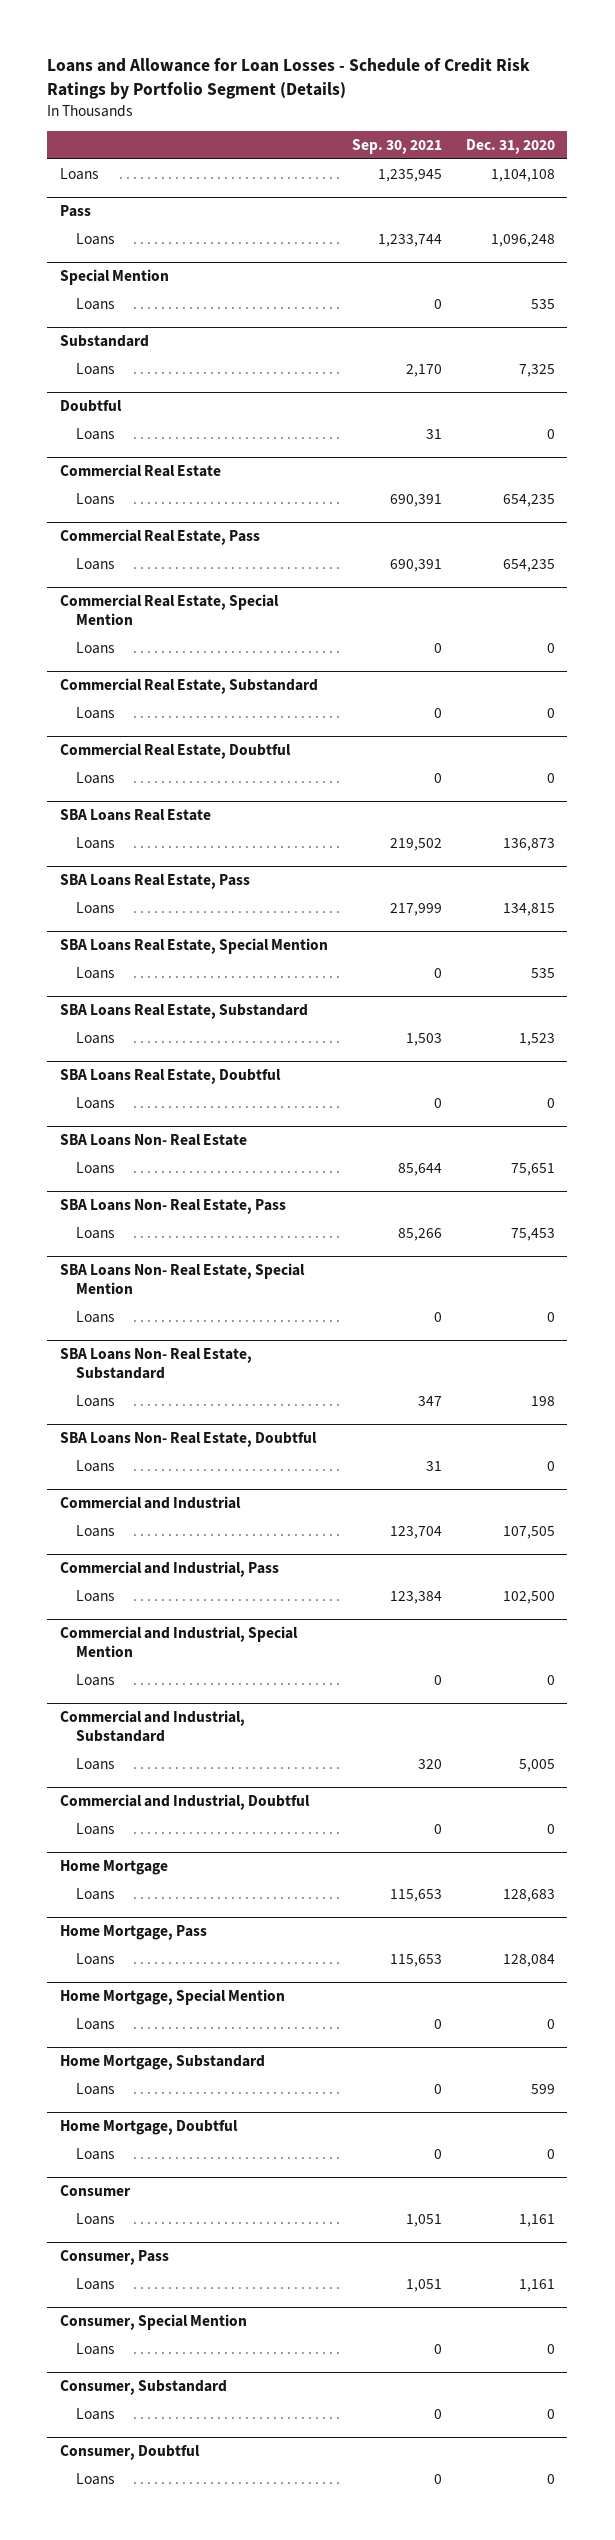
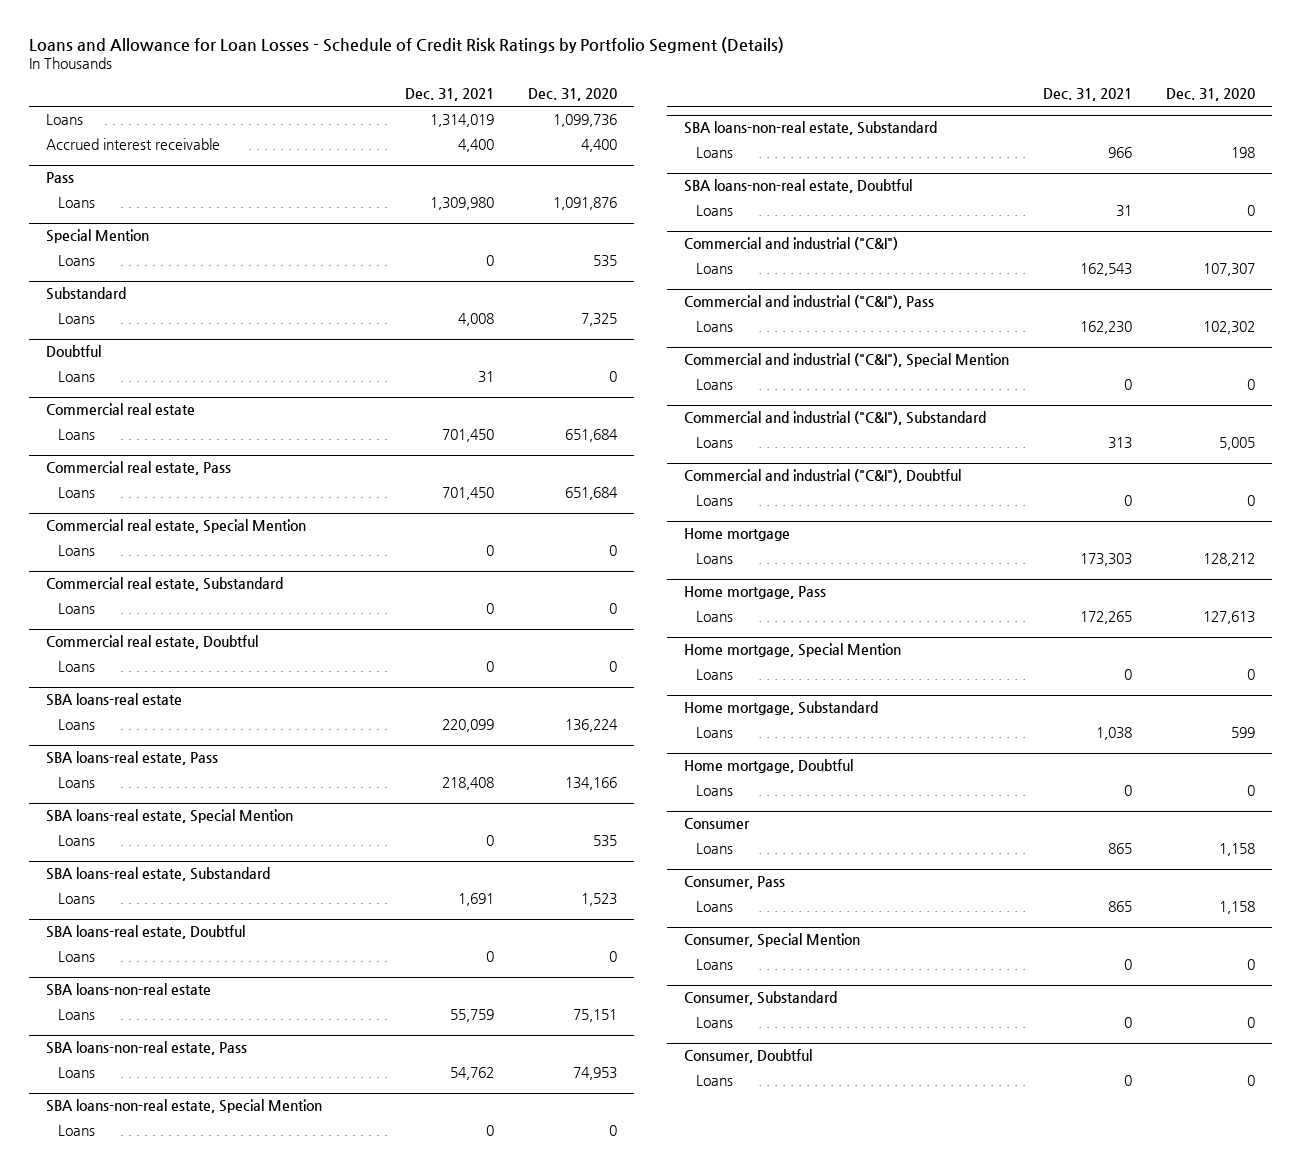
- | Sep. 30, 2021 | Dec. 31, 2020
+ | Dec. 31, 2021 | Dec. 31, 2020
- Loans | 1,235,945 | 1,104,108
+ Loans | 1,314,019 | 1,099,736
+ Accrued interest receivable | 4,400 | 4,400
@ Pass
- Loans | 1,233,744 | 1,096,248
+ Loans | 1,309,980 | 1,091,876
- Commercial Real Estate
- Loans | 690,391 | 654,235
- Commercial Real Estate, Pass
- Loans | 690,391 | 654,235
- Commercial Real Estate, Special Mention
+ Commercial real estate
+ Loans | 701,450 | 651,684
+ Commercial real estate, Pass
+ Loans | 701,450 | 651,684
+ Commercial real estate, Special Mention
- Commercial Real Estate, Substandard
+ Commercial real estate, Substandard
- Commercial Real Estate, Doubtful
+ Commercial real estate, Doubtful
- SBA Loans Real Estate
- Loans | 219,502 | 136,873
- SBA Loans Real Estate, Pass
- Loans | 217,999 | 134,815
- SBA Loans Real Estate, Special Mention
+ SBA loans-real estate
+ Loans | 220,099 | 136,224
+ SBA loans-real estate, Pass
+ Loans | 218,408 | 134,166
+ SBA loans-real estate, Special Mention
- SBA Loans Real Estate, Substandard
+ SBA loans-real estate, Substandard
- SBA Loans Real Estate, Doubtful
+ SBA loans-real estate, Doubtful
- SBA Loans Non- Real Estate
- Loans | 85,644 | 75,651
- SBA Loans Non- Real Estate, Pass
- Loans | 85,266 | 75,453
- SBA Loans Non- Real Estate, Special Mention
+ SBA loans-non-real estate
+ Loans | 55,759 | 75,151
+ SBA loans-non-real estate, Pass
+ Loans | 54,762 | 74,953
+ SBA loans-non-real estate, Special Mention
- SBA Loans Non- Real Estate, Substandard
+ SBA loans-non-real estate, Substandard
- SBA Loans Non- Real Estate, Doubtful
+ SBA loans-non-real estate, Doubtful
- Commercial and Industrial
- Loans | 123,704 | 107,505
- Commercial and Industrial, Pass
- Loans | 123,384 | 102,500
- Commercial and Industrial, Special Mention
+ Commercial and industrial ("C&I")
+ Loans | 162,543 | 107,307
+ Commercial and industrial ("C&I"), Pass
+ Loans | 162,230 | 102,302
+ Commercial and industrial ("C&I"), Special Mention
- Commercial and Industrial, Substandard
+ Commercial and industrial ("C&I"), Substandard
- Commercial and Industrial, Doubtful
+ Commercial and industrial ("C&I"), Doubtful
- Home Mortgage
- Loans | 115,653 | 128,683
- Home Mortgage, Pass
- Loans | 115,653 | 128,084
- Home Mortgage, Special Mention
+ Home mortgage
+ Loans | 173,303 | 128,212
+ Home mortgage, Pass
+ Loans | 172,265 | 127,613
+ Home mortgage, Special Mention
- Home Mortgage, Substandard
+ Home mortgage, Substandard
- Home Mortgage, Doubtful
+ Home mortgage, Doubtful
@ Consumer
- Loans | 1,051 | 1,161
+ Loans | 865 | 1,158
@ Consumer, Pass
- Loans | 1,051 | 1,161
+ Loans | 865 | 1,158

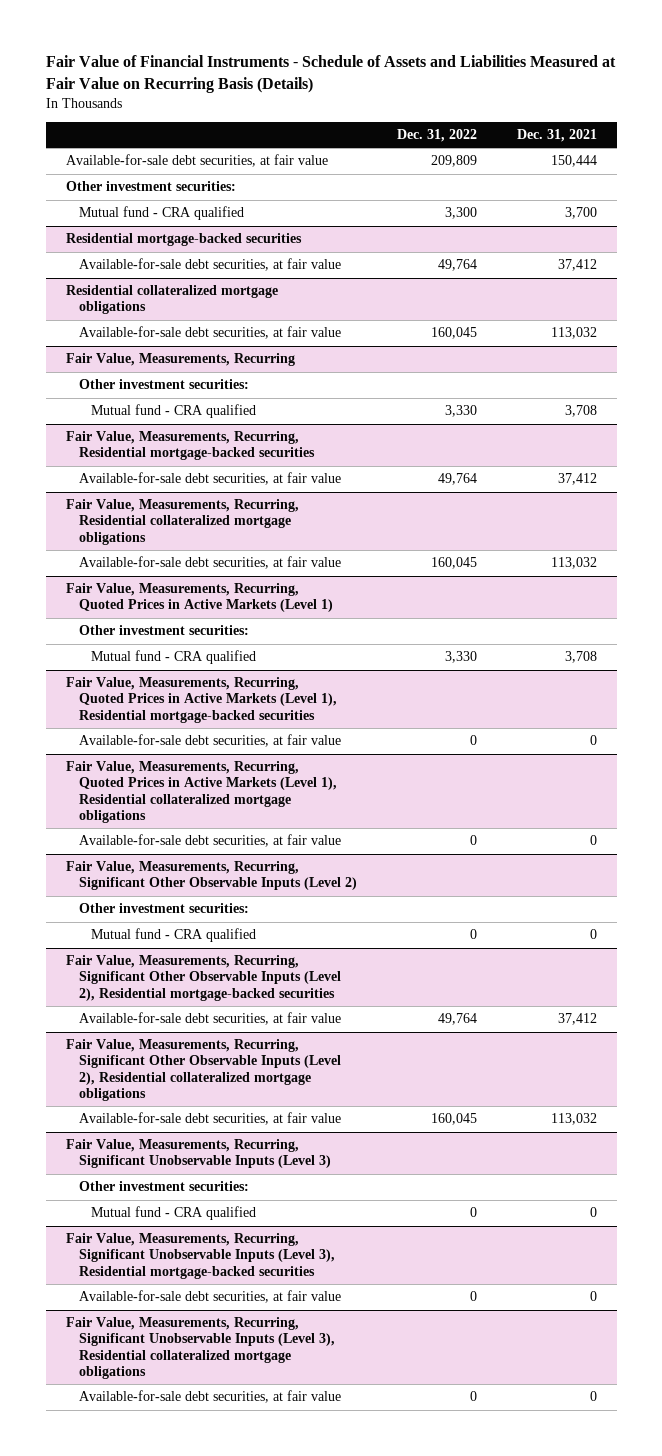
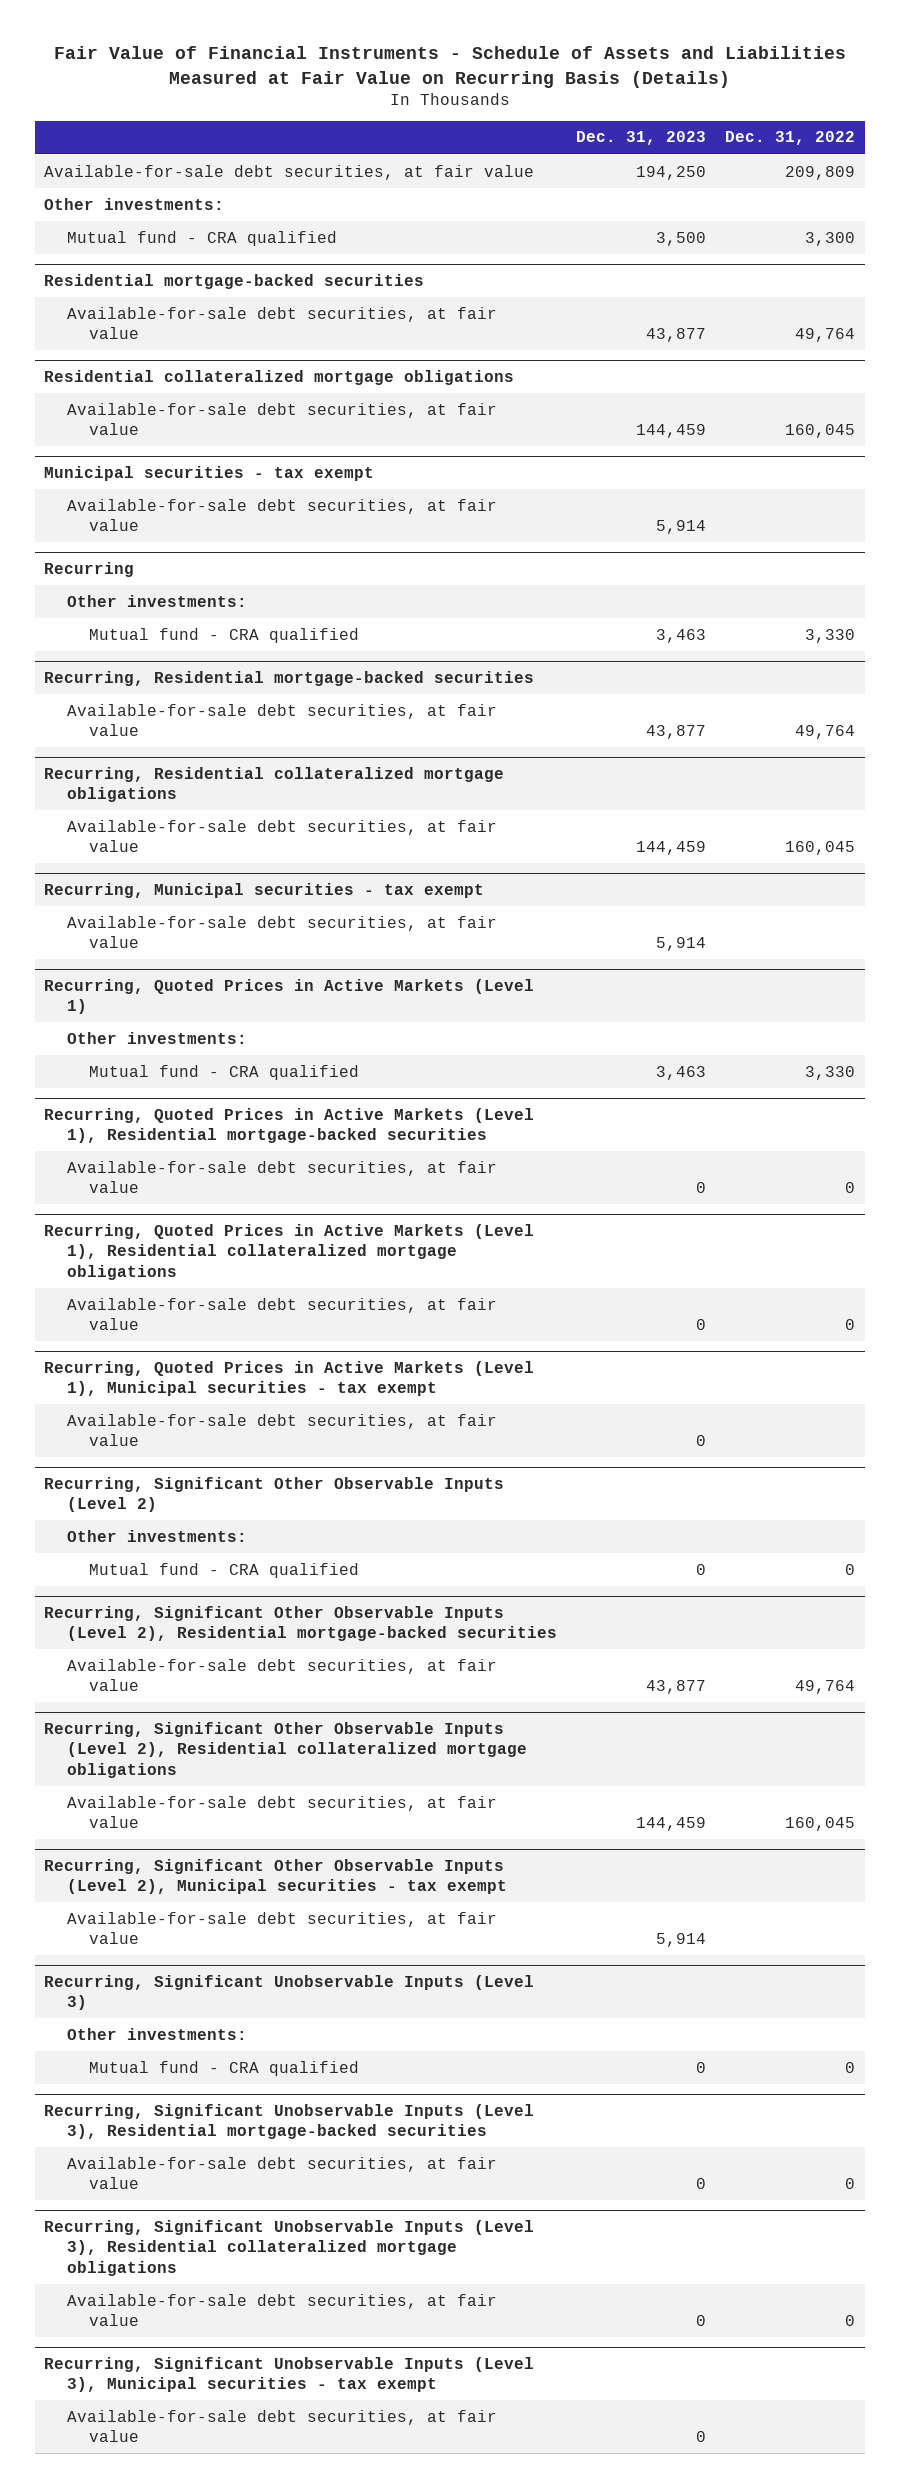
- | Dec. 31, 2022 | Dec. 31, 2021
+ | Dec. 31, 2023 | Dec. 31, 2022
- Other investment securities:
+ Other investments:
- Fair Value, Measurements, Recurring
- Other investment securities:
+ Municipal securities - tax exempt
+ Available-for-sale debt securities, at fair value | 5,914 |
+ Recurring
+ Other investments:
- Fair Value, Measurements, Recurring, Residential mortgage-backed securities
+ Recurring, Residential mortgage-backed securities
- Fair Value, Measurements, Recurring, Residential collateralized mortgage obligations
+ Recurring, Residential collateralized mortgage obligations
- Fair Value, Measurements, Recurring, Quoted Prices in Active Markets (Level 1)
- Other investment securities:
+ Recurring, Municipal securities - tax exempt
+ Available-for-sale debt securities, at fair value | 5,914 |
+ Recurring, Quoted Prices in Active Markets (Level 1)
+ Other investments:
- Fair Value, Measurements, Recurring, Quoted Prices in Active Markets (Level 1), Residential mortgage-backed securities
+ Recurring, Quoted Prices in Active Markets (Level 1), Residential mortgage-backed securities
- Fair Value, Measurements, Recurring, Quoted Prices in Active Markets (Level 1), Residential collateralized mortgage obligations
+ Recurring, Quoted Prices in Active Markets (Level 1), Residential collateralized mortgage obligations
- Fair Value, Measurements, Recurring, Significant Other Observable Inputs (Level 2)
- Other investment securities:
+ Recurring, Quoted Prices in Active Markets (Level 1), Municipal securities - tax exempt
+ Available-for-sale debt securities, at fair value | 0 |
+ Recurring, Significant Other Observable Inputs (Level 2)
+ Other investments:
- Fair Value, Measurements, Recurring, Significant Other Observable Inputs (Level 2), Residential mortgage-backed securities
+ Recurring, Significant Other Observable Inputs (Level 2), Residential mortgage-backed securities
- Fair Value, Measurements, Recurring, Significant Other Observable Inputs (Level 2), Residential collateralized mortgage obligations
+ Recurring, Significant Other Observable Inputs (Level 2), Residential collateralized mortgage obligations
- Fair Value, Measurements, Recurring, Significant Unobservable Inputs (Level 3)
- Other investment securities:
+ Recurring, Significant Other Observable Inputs (Level 2), Municipal securities - tax exempt
+ Available-for-sale debt securities, at fair value | 5,914 |
+ Recurring, Significant Unobservable Inputs (Level 3)
+ Other investments:
- Fair Value, Measurements, Recurring, Significant Unobservable Inputs (Level 3), Residential mortgage-backed securities
+ Recurring, Significant Unobservable Inputs (Level 3), Residential mortgage-backed securities
- Fair Value, Measurements, Recurring, Significant Unobservable Inputs (Level 3), Residential collateralized mortgage obligations
+ Recurring, Significant Unobservable Inputs (Level 3), Residential collateralized mortgage obligations
+ Recurring, Significant Unobservable Inputs (Level 3), Municipal securities - tax exempt
+ Available-for-sale debt securities, at fair value | 0 |

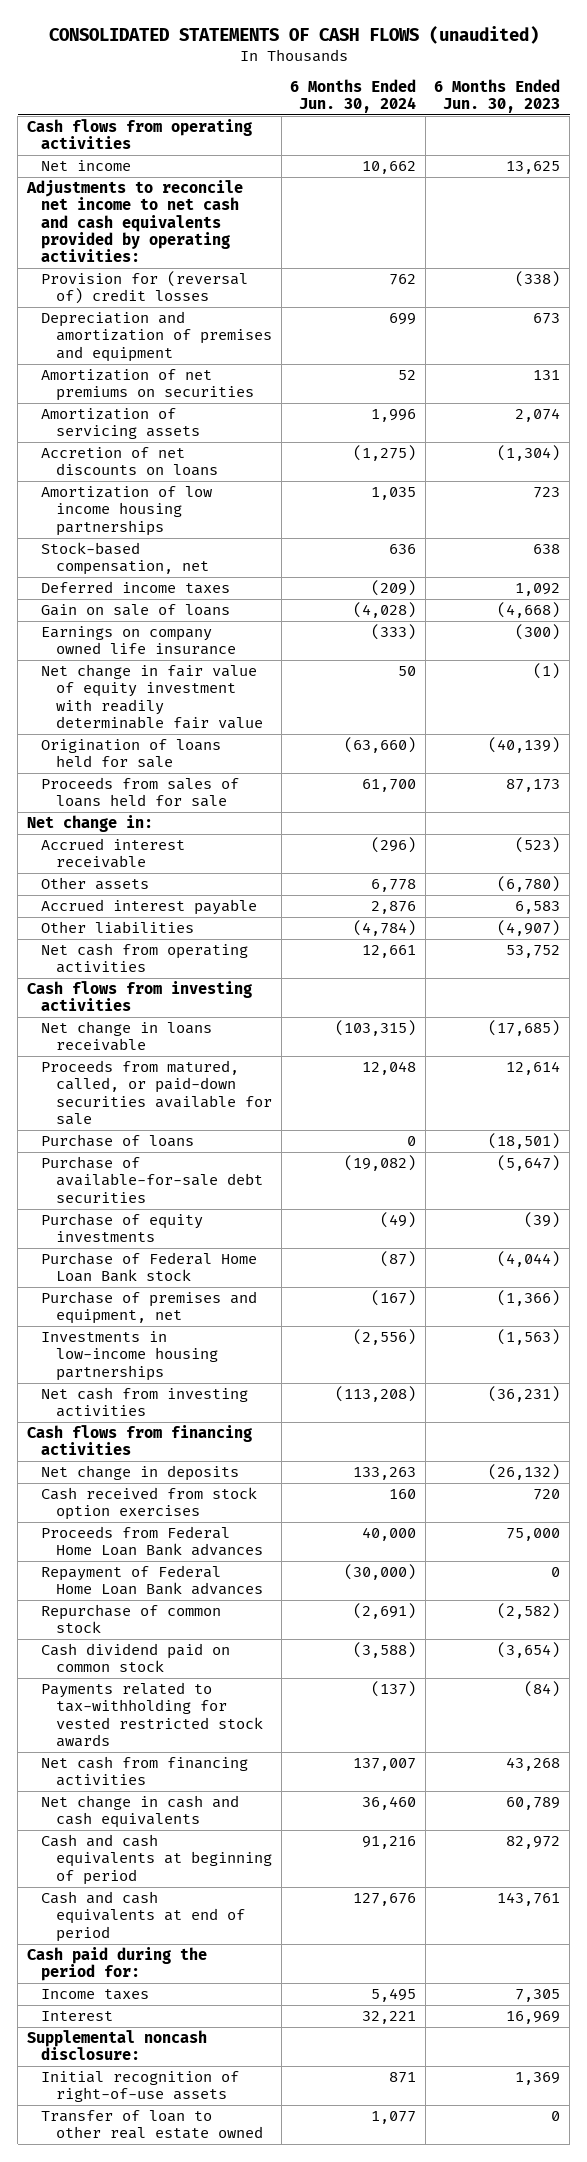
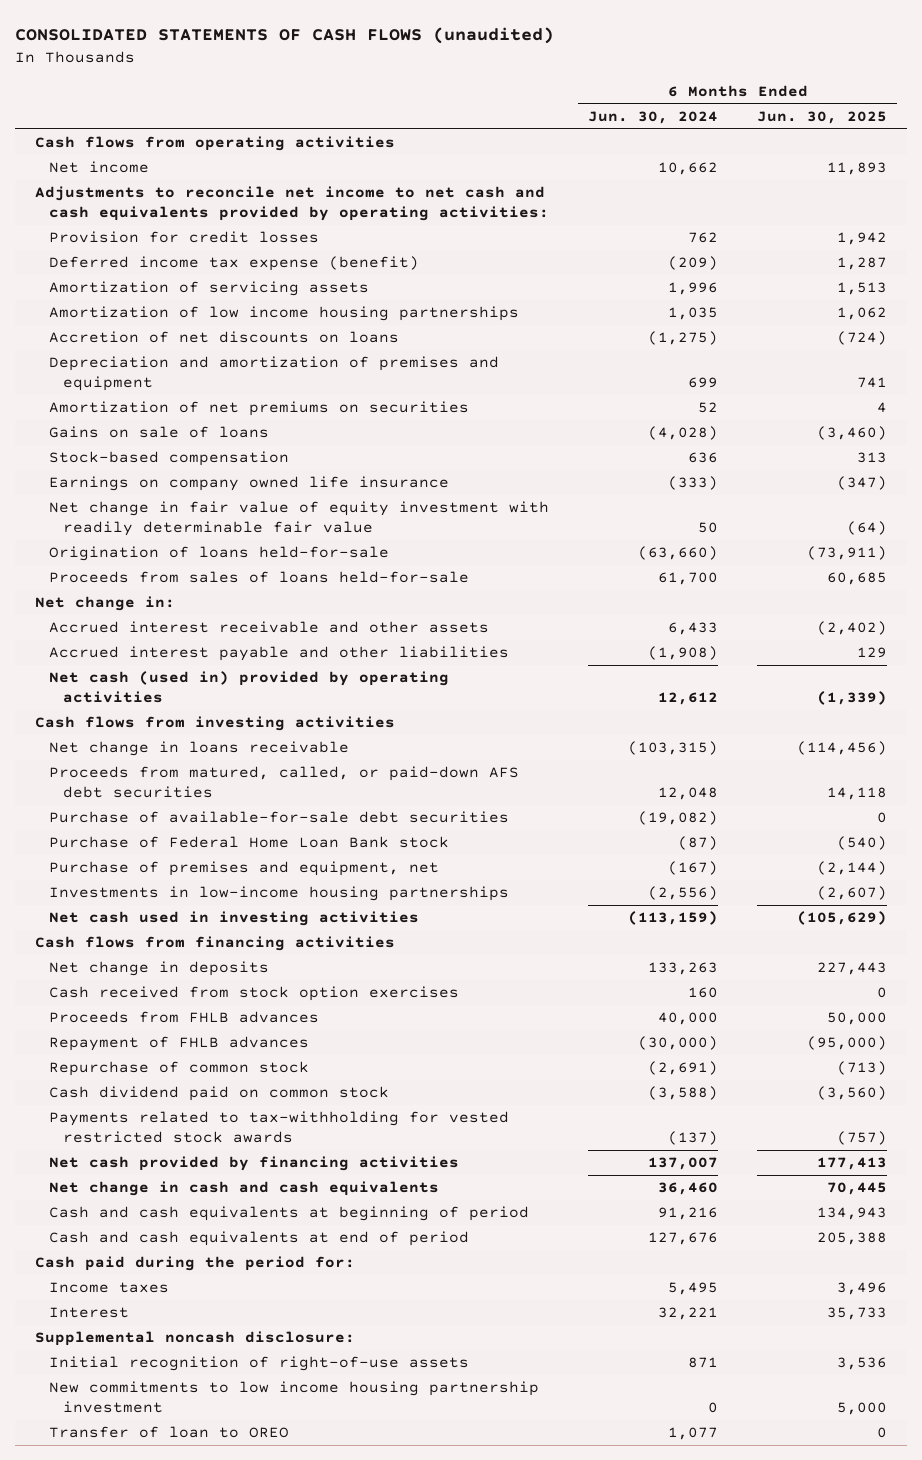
- | 6 Months Ended Jun. 30, 2024 | 6 Months Ended Jun. 30, 2023
+ | 6 Months Ended Jun. 30, 2024 | 6 Months Ended Jun. 30, 2025
- Provision for (reversal of) credit losses | 762 | (338)
+ Provision for credit losses | 762 | 1,942
+ Deferred income tax expense (benefit) | (209) | 1,287
- Stock-based compensation, net | 636 | 638
- Deferred income taxes | (209) | 1,092
- Gain on sale of loans | (4,028) | (4,668)
moved down: Accretion of net discounts on loans | (1,275) | (724)
moved down: Depreciation and amortization of premises and equipment | 699 | 741
moved down: Amortization of net premiums on securities | 52 | 4
+ Gains on sale of loans | (4,028) | (3,460)
+ Stock-based compensation | 636 | 313
- Origination of loans held for sale | (63,660) | (40,139)
- Proceeds from sales of loans held for sale | 61,700 | 87,173
+ Origination of loans held-for-sale | (63,660) | (73,911)
+ Proceeds from sales of loans held-for-sale | 61,700 | 60,685
- Accrued interest receivable | (296) | (523)
- Other assets | 6,778 | (6,780)
- Accrued interest payable | 2,876 | 6,583
- Other liabilities | (4,784) | (4,907)
- Net cash from operating activities | 12,661 | 53,752
+ Accrued interest receivable and other assets | 6,433 | (2,402)
+ Accrued interest payable and other liabilities | (1,908) | 129
+ Net cash (used in) provided by operating activities | 12,612 | (1,339)
- Proceeds from matured, called, or paid-down securities available for sale | 12,048 | 12,614
- Purchase of loans | 0 | (18,501)
+ Proceeds from matured, called, or paid-down AFS debt securities | 12,048 | 14,118
- Purchase of equity investments | (49) | (39)
- Net cash from investing activities | (113,208) | (36,231)
+ Net cash used in investing activities | (113,159) | (105,629)
- Proceeds from Federal Home Loan Bank advances | 40,000 | 75,000
- Repayment of Federal Home Loan Bank advances | (30,000) | 0
+ Proceeds from FHLB advances | 40,000 | 50,000
+ Repayment of FHLB advances | (30,000) | (95,000)
- Net cash from financing activities | 137,007 | 43,268
+ Net cash provided by financing activities | 137,007 | 177,413
- Transfer of loan to other real estate owned | 1,077 | 0
+ New commitments to low income housing partnership investment | 0 | 5,000
+ Transfer of loan to OREO | 1,077 | 0

